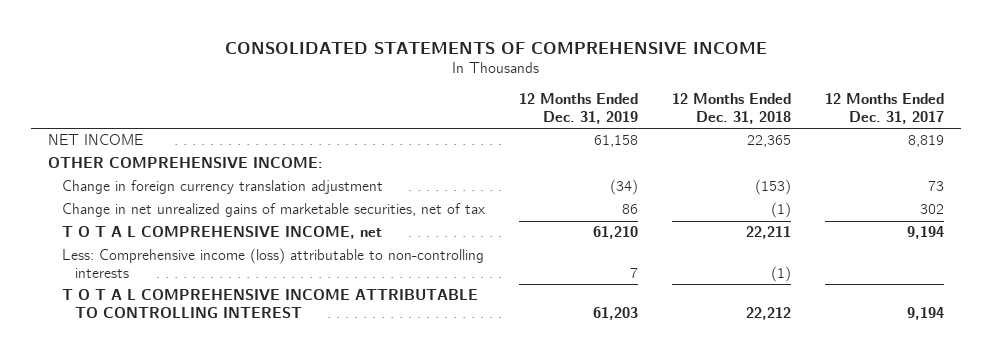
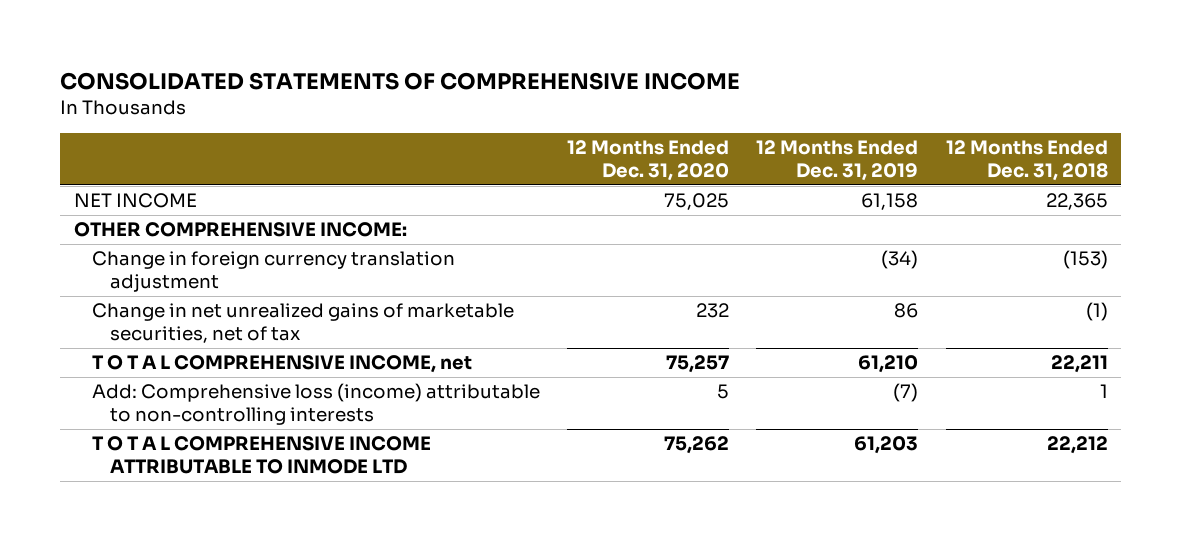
- | 12 Months Ended Dec. 31, 2019 | 12 Months Ended Dec. 31, 2018 | 12 Months Ended Dec. 31, 2017
+ | 12 Months Ended Dec. 31, 2020 | 12 Months Ended Dec. 31, 2019 | 12 Months Ended Dec. 31, 2018
- Less: Comprehensive income (loss) attributable to non-controlling interests | 7 | (1) |
- T O T A L COMPREHENSIVE INCOME ATTRIBUTABLE TO CONTROLLING INTEREST | 61,203 | 22,212 | 9,194
+ Add: Comprehensive loss (income) attributable to non-controlling interests | 5 | (7) | 1
+ T O T A L COMPREHENSIVE INCOME ATTRIBUTABLE TO INMODE LTD | 75,262 | 61,203 | 22,212

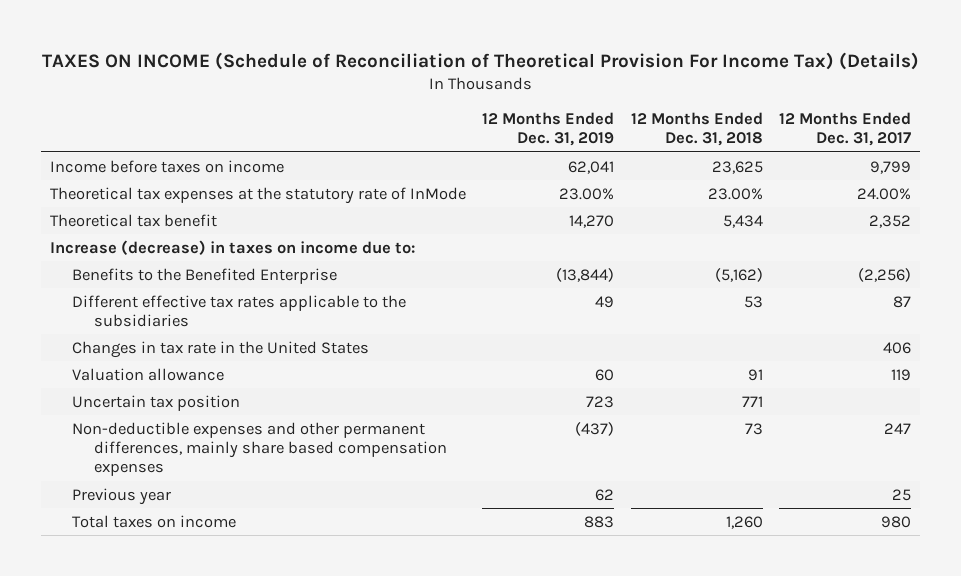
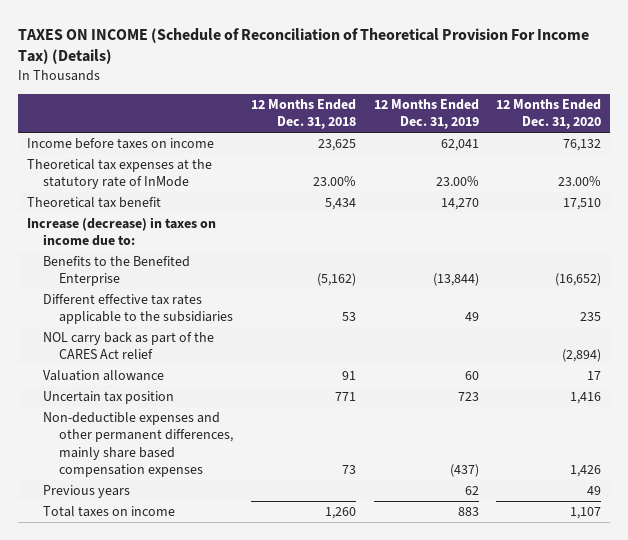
- | 12 Months Ended Dec. 31, 2019 | 12 Months Ended Dec. 31, 2018 | 12 Months Ended Dec. 31, 2017
+ | 12 Months Ended Dec. 31, 2018 | 12 Months Ended Dec. 31, 2019 | 12 Months Ended Dec. 31, 2020
- Changes in tax rate in the United States | | | 406
+ NOL carry back as part of the CARES Act relief | | | (2,894)
- Previous year | 62 | | 25
+ Previous years | | 62 | 49

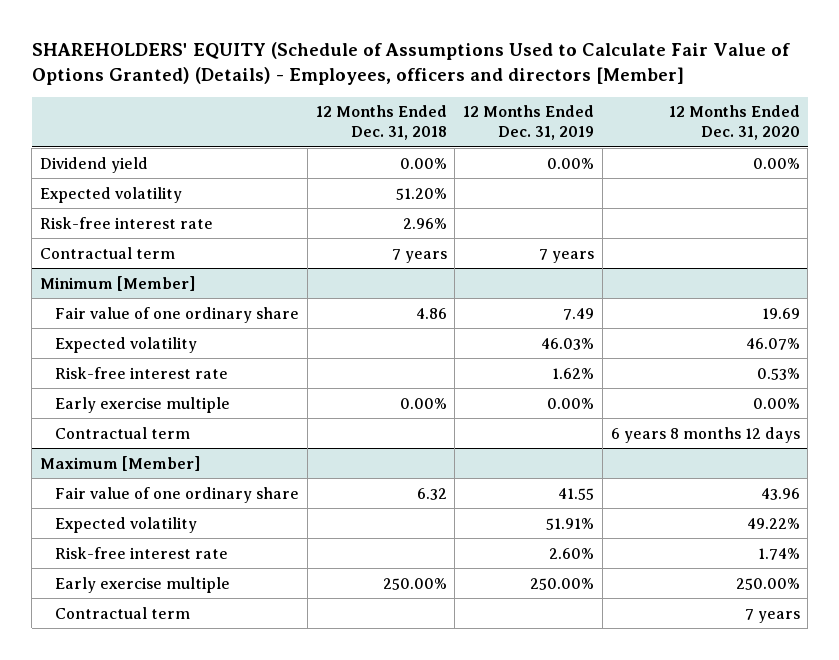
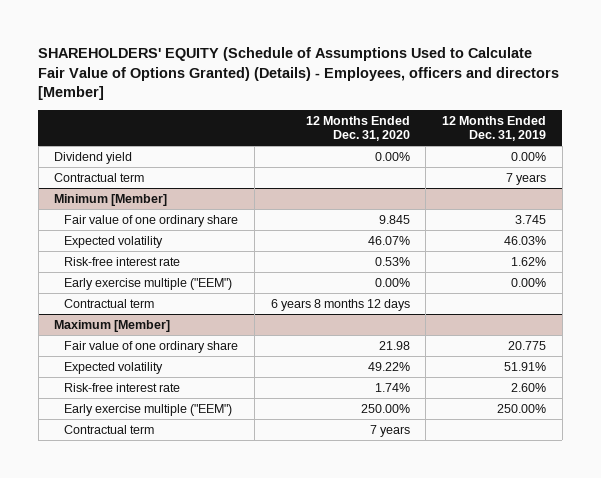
- | 12 Months Ended Dec. 31, 2018 | 12 Months Ended Dec. 31, 2019 | 12 Months Ended Dec. 31, 2020
+ | 12 Months Ended Dec. 31, 2020 | 12 Months Ended Dec. 31, 2019
- Expected volatility | 51.20% | |
- Risk-free interest rate | 2.96% | |
@ Minimum [Member]
- Fair value of one ordinary share | 4.86 | 7.49 | 19.69
+ Fair value of one ordinary share | 9.845 | 3.745
- Early exercise multiple | 0.00% | 0.00% | 0.00%
+ Early exercise multiple ("EEM") | 0.00% | 0.00%
@ Maximum [Member]
- Fair value of one ordinary share | 6.32 | 41.55 | 43.96
+ Fair value of one ordinary share | 21.98 | 20.775
- Early exercise multiple | 250.00% | 250.00% | 250.00%
+ Early exercise multiple ("EEM") | 250.00% | 250.00%

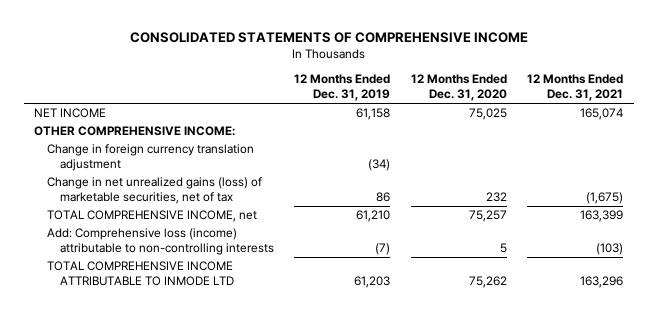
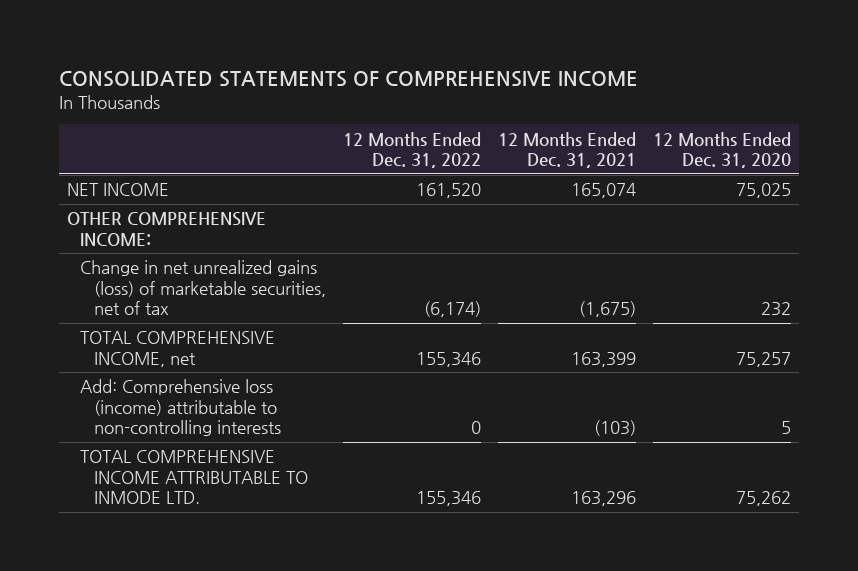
- | 12 Months Ended Dec. 31, 2019 | 12 Months Ended Dec. 31, 2020 | 12 Months Ended Dec. 31, 2021
+ | 12 Months Ended Dec. 31, 2022 | 12 Months Ended Dec. 31, 2021 | 12 Months Ended Dec. 31, 2020
- Change in foreign currency translation adjustment | (34) | |
- TOTAL COMPREHENSIVE INCOME ATTRIBUTABLE TO INMODE LTD | 61,203 | 75,262 | 163,296
+ TOTAL COMPREHENSIVE INCOME ATTRIBUTABLE TO INMODE LTD. | 155,346 | 163,296 | 75,262

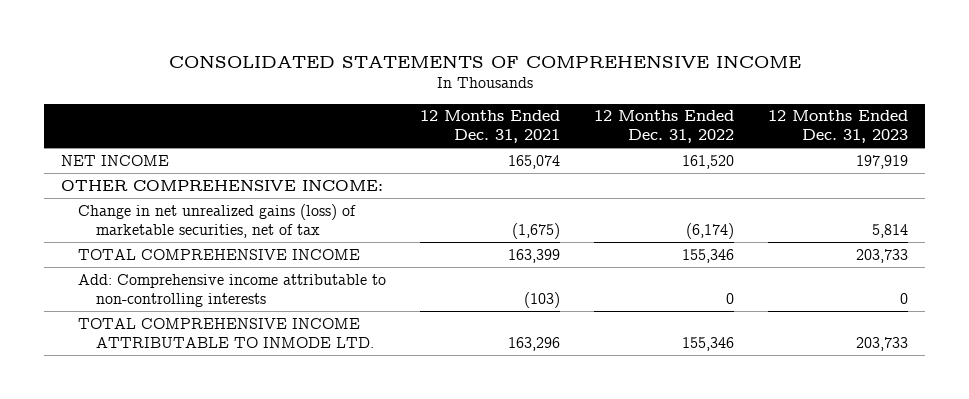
- | 12 Months Ended Dec. 31, 2022 | 12 Months Ended Dec. 31, 2021 | 12 Months Ended Dec. 31, 2020
+ | 12 Months Ended Dec. 31, 2021 | 12 Months Ended Dec. 31, 2022 | 12 Months Ended Dec. 31, 2023
- TOTAL COMPREHENSIVE INCOME, net | 155,346 | 163,399 | 75,257
- Add: Comprehensive loss (income) attributable to non-controlling interests | 0 | (103) | 5
+ TOTAL COMPREHENSIVE INCOME | 163,399 | 155,346 | 203,733
+ Add: Comprehensive income attributable to non-controlling interests | (103) | 0 | 0

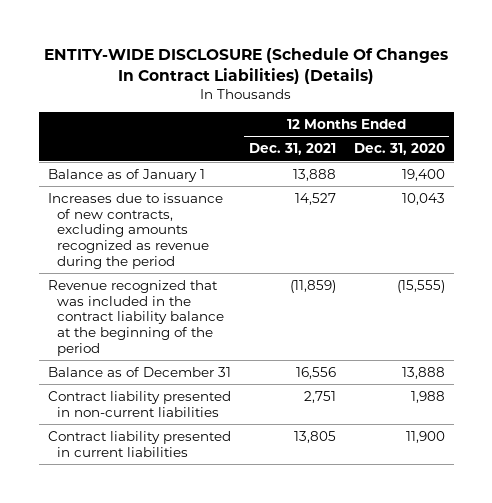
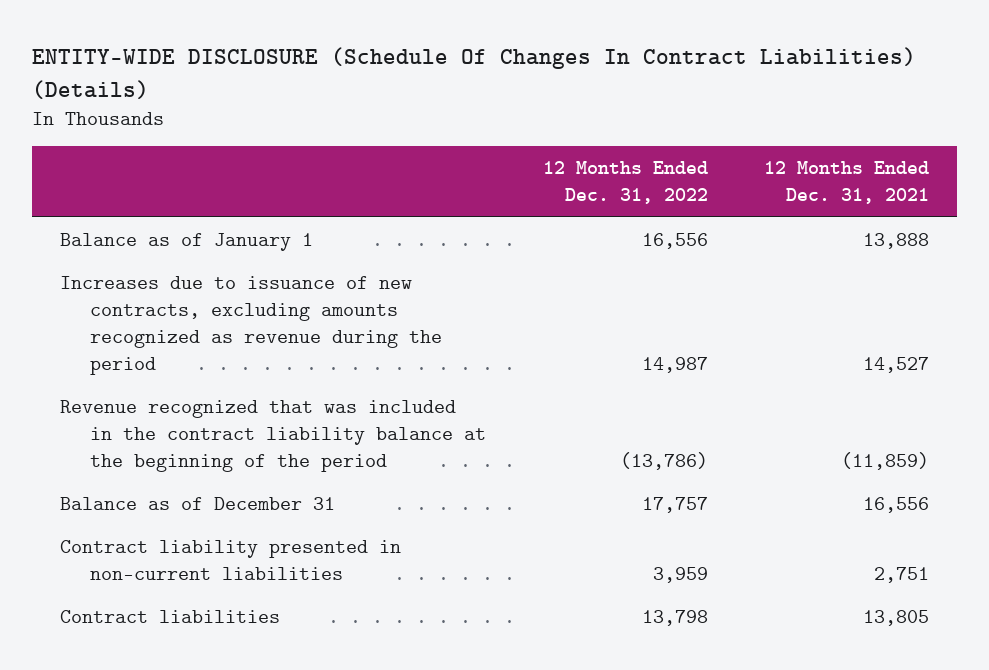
- | 12 Months Ended Dec. 31, 2021 | 12 Months Ended Dec. 31, 2020
+ | 12 Months Ended Dec. 31, 2022 | 12 Months Ended Dec. 31, 2021
- Contract liability presented in current liabilities | 13,805 | 11,900
+ Contract liabilities | 13,798 | 13,805

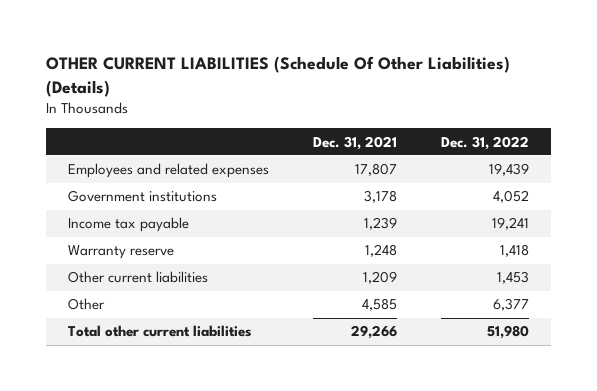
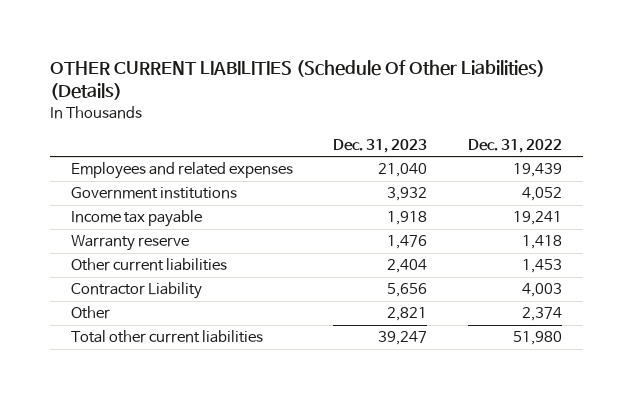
- | Dec. 31, 2021 | Dec. 31, 2022
+ | Dec. 31, 2023 | Dec. 31, 2022
- Other | 4,585 | 6,377
+ Contractor Liability | 5,656 | 4,003
+ Other | 2,821 | 2,374

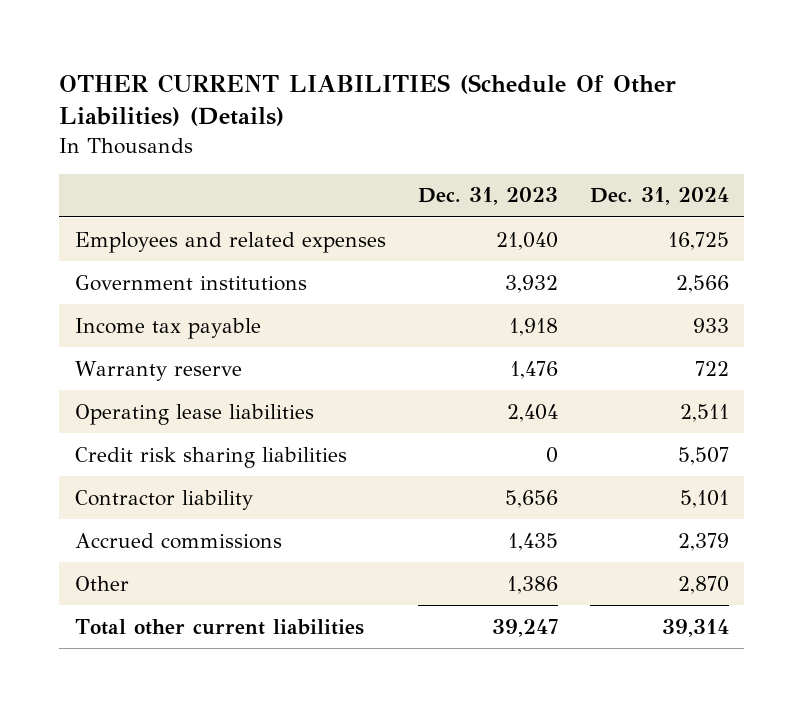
- | Dec. 31, 2023 | Dec. 31, 2022
+ | Dec. 31, 2023 | Dec. 31, 2024
- Other current liabilities | 2,404 | 1,453
- Contractor Liability | 5,656 | 4,003
- Other | 2,821 | 2,374
+ Operating lease liabilities | 2,404 | 2,511
+ Credit risk sharing liabilities | 0 | 5,507
+ Contractor liability | 5,656 | 5,101
+ Accrued commissions | 1,435 | 2,379
+ Other | 1,386 | 2,870

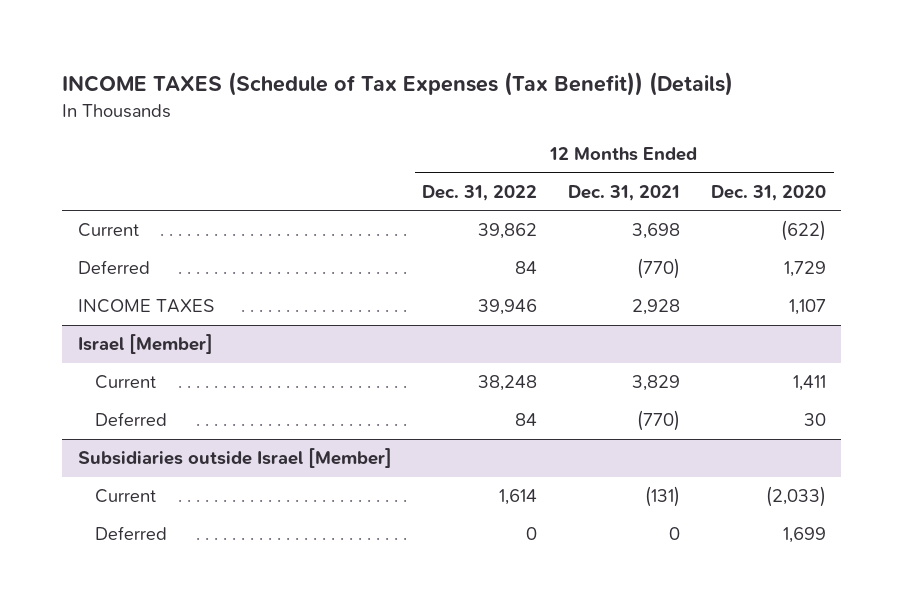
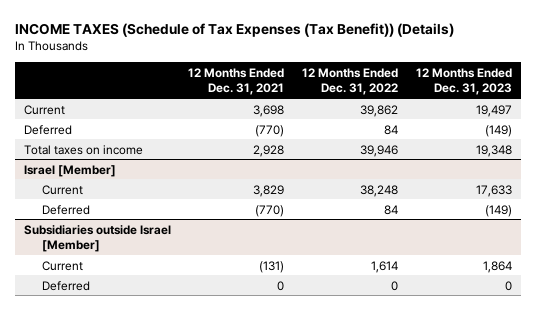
- | 12 Months Ended Dec. 31, 2022 | 12 Months Ended Dec. 31, 2021 | 12 Months Ended Dec. 31, 2020
+ | 12 Months Ended Dec. 31, 2021 | 12 Months Ended Dec. 31, 2022 | 12 Months Ended Dec. 31, 2023
- INCOME TAXES | 39,946 | 2,928 | 1,107
+ Total taxes on income | 2,928 | 39,946 | 19,348

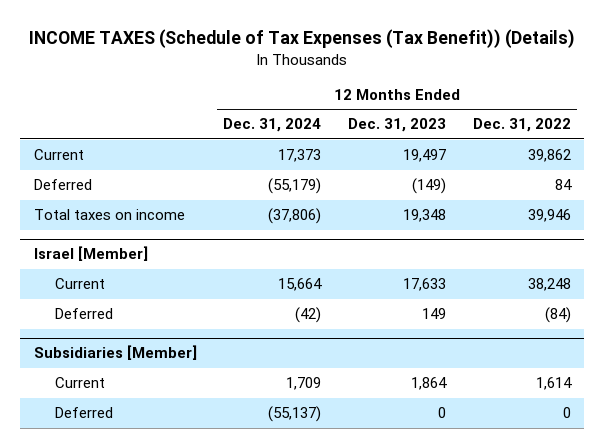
- | 12 Months Ended Dec. 31, 2021 | 12 Months Ended Dec. 31, 2022 | 12 Months Ended Dec. 31, 2023
+ | 12 Months Ended Dec. 31, 2024 | 12 Months Ended Dec. 31, 2023 | 12 Months Ended Dec. 31, 2022
@ Israel [Member]
- Deferred | (770) | 84 | (149)
- Subsidiaries outside Israel [Member]
@ Israel [Member]
+ Deferred | (42) | 149 | (84)
+ Subsidiaries [Member]

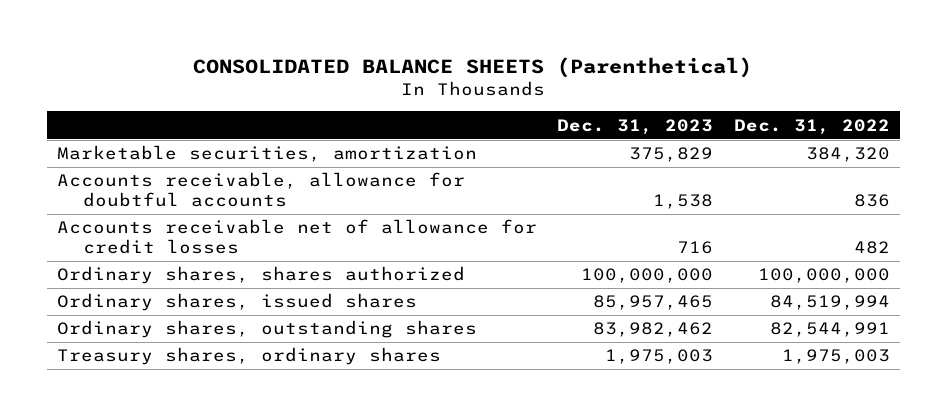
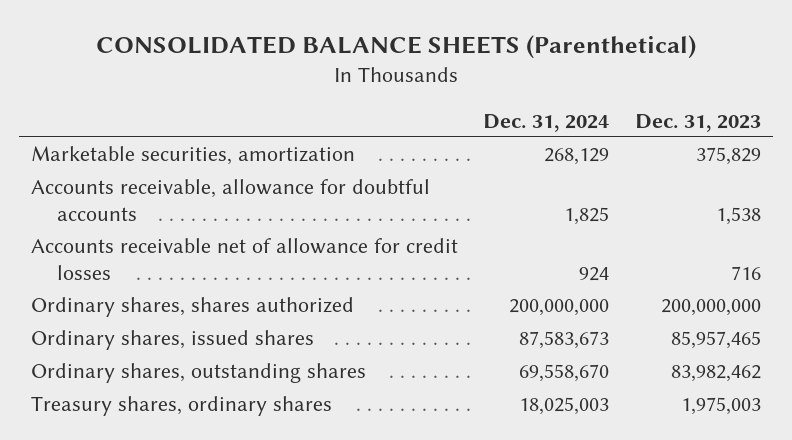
- | Dec. 31, 2023 | Dec. 31, 2022
+ | Dec. 31, 2024 | Dec. 31, 2023
- Ordinary shares, shares authorized | 100,000,000 | 100,000,000
+ Ordinary shares, shares authorized | 200,000,000 | 200,000,000

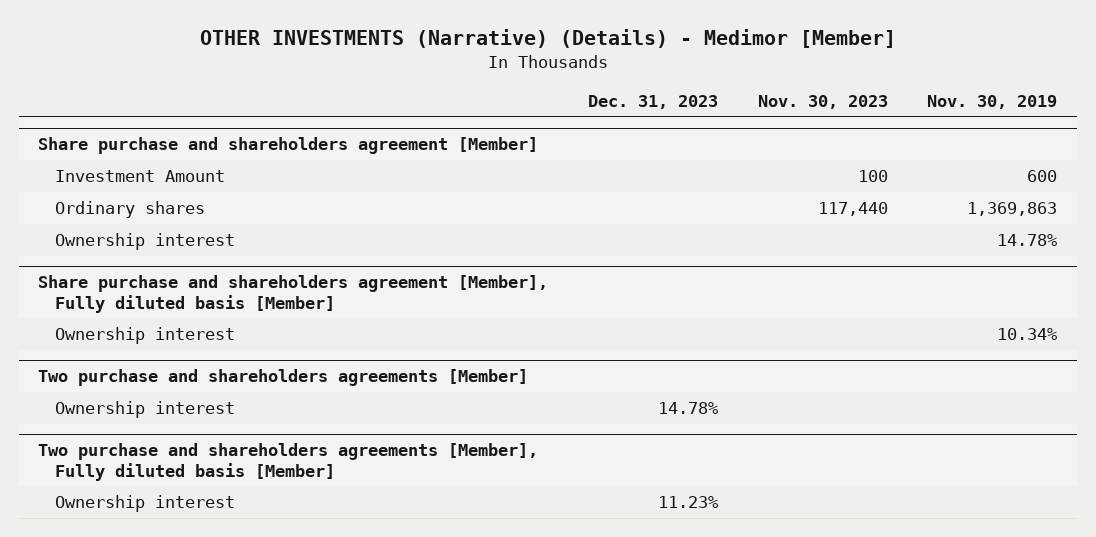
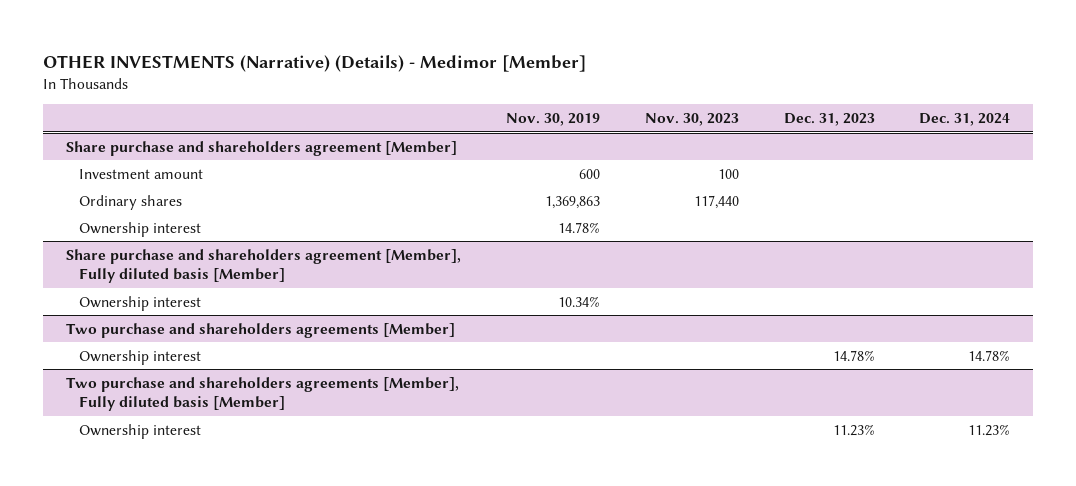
- | Dec. 31, 2023 | Nov. 30, 2023 | Nov. 30, 2019
+ | Nov. 30, 2019 | Nov. 30, 2023 | Dec. 31, 2023 | Dec. 31, 2024
@ Share purchase and shareholders agreement [Member]
- Investment Amount | | 100 | 600
+ Investment amount | 600 | 100 | |

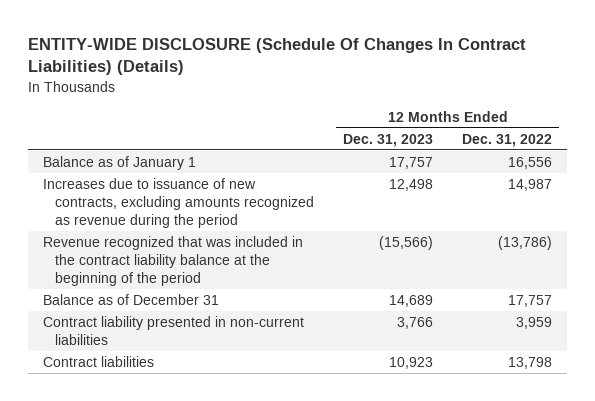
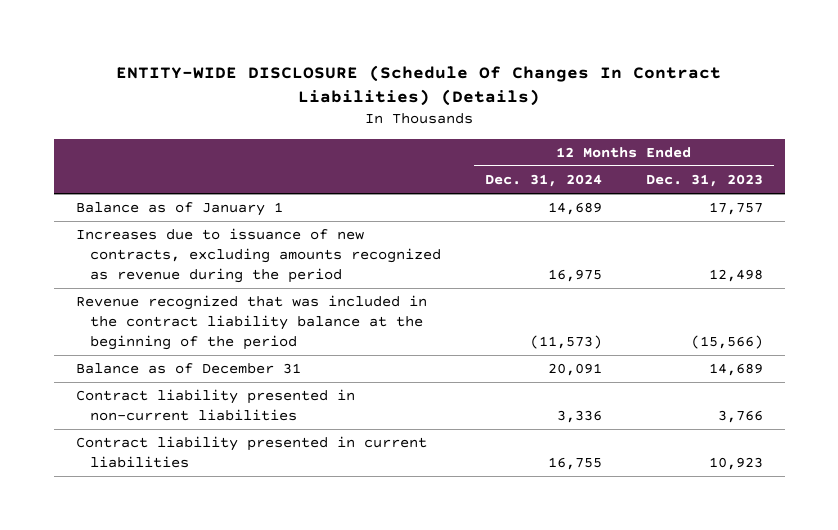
- | 12 Months Ended Dec. 31, 2023 | 12 Months Ended Dec. 31, 2022
+ | 12 Months Ended Dec. 31, 2024 | 12 Months Ended Dec. 31, 2023
- Contract liabilities | 10,923 | 13,798
+ Contract liability presented in current liabilities | 16,755 | 10,923

